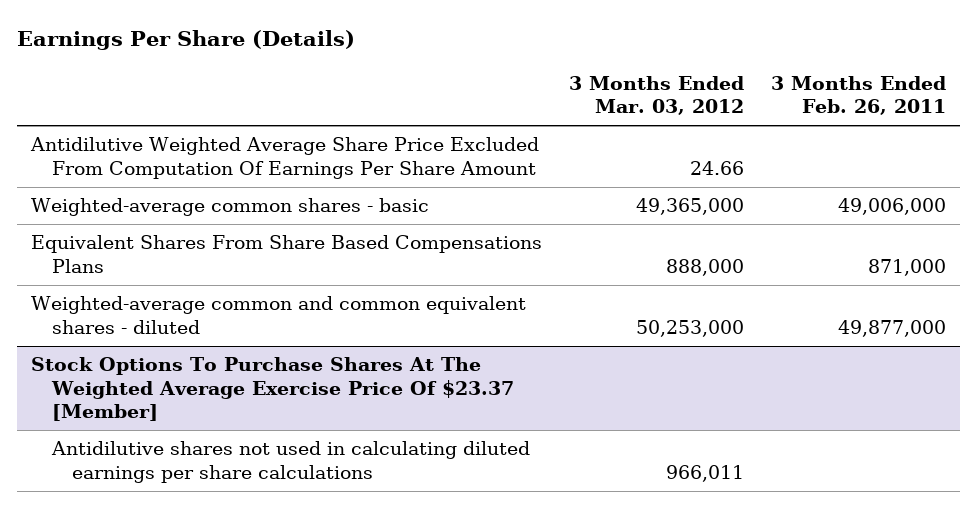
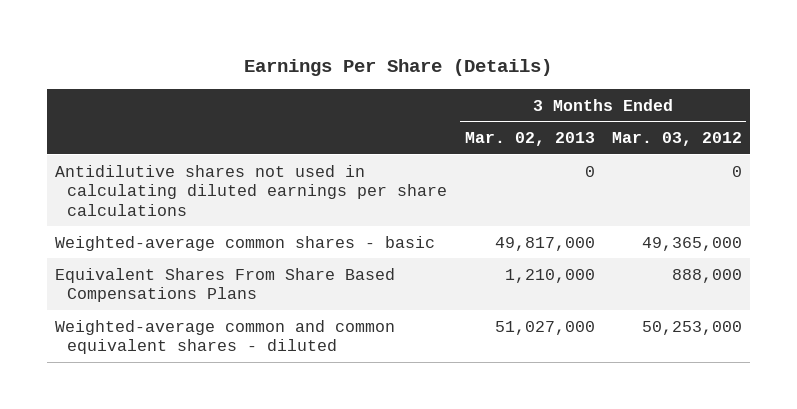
- | 3 Months Ended Mar. 03, 2012 | 3 Months Ended Feb. 26, 2011
+ | 3 Months Ended Mar. 02, 2013 | 3 Months Ended Mar. 03, 2012
- Antidilutive Weighted Average Share Price Excluded From Computation Of Earnings Per Share Amount | 24.66 |
+ Antidilutive shares not used in calculating diluted earnings per share calculations | 0 | 0
- Stock Options To Purchase Shares At The Weighted Average Exercise Price Of $23.37 [Member]
- Antidilutive shares not used in calculating diluted earnings per share calculations | 966,011 |

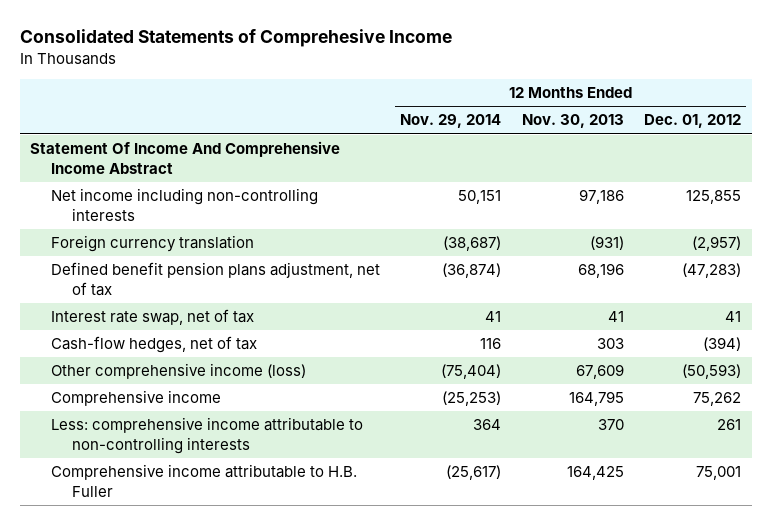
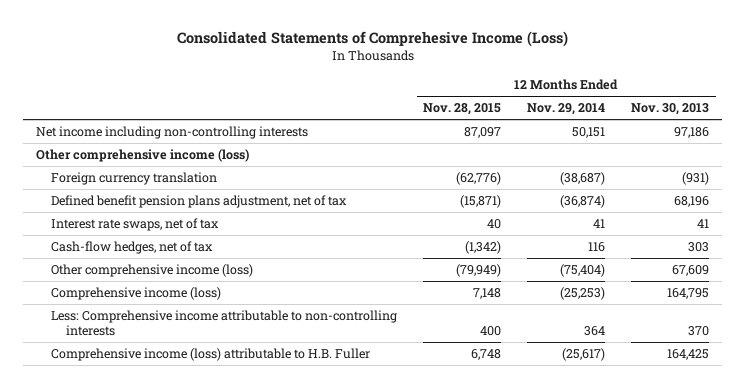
- Consolidated Statements of Comprehesive Income
+ Consolidated Statements of Comprehesive Income (Loss)
- | 12 Months Ended Nov. 29, 2014 | 12 Months Ended Nov. 30, 2013 | 12 Months Ended Dec. 01, 2012
+ | 12 Months Ended Nov. 28, 2015 | 12 Months Ended Nov. 29, 2014 | 12 Months Ended Nov. 30, 2013
- Statement Of Income And Comprehensive Income Abstract
+ Other comprehensive income (loss)
- Interest rate swap, net of tax | 41 | 41 | 41
+ Interest rate swaps, net of tax | 40 | 41 | 41
- Comprehensive income | (25,253) | 164,795 | 75,262
- Less: comprehensive income attributable to non-controlling interests | 364 | 370 | 261
- Comprehensive income attributable to H.B. Fuller | (25,617) | 164,425 | 75,001
+ Comprehensive income (loss) | 7,148 | (25,253) | 164,795
+ Less: Comprehensive income attributable to non-controlling interests | 400 | 364 | 370
+ Comprehensive income (loss) attributable to H.B. Fuller | 6,748 | (25,617) | 164,425

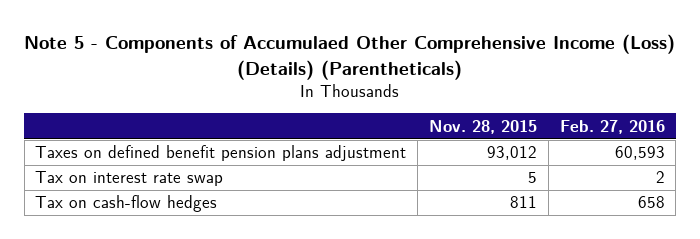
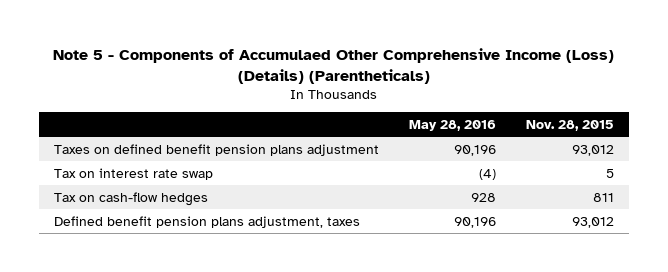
- | Nov. 28, 2015 | Feb. 27, 2016
+ | May 28, 2016 | Nov. 28, 2015
+ Defined benefit pension plans adjustment, taxes | 90,196 | 93,012

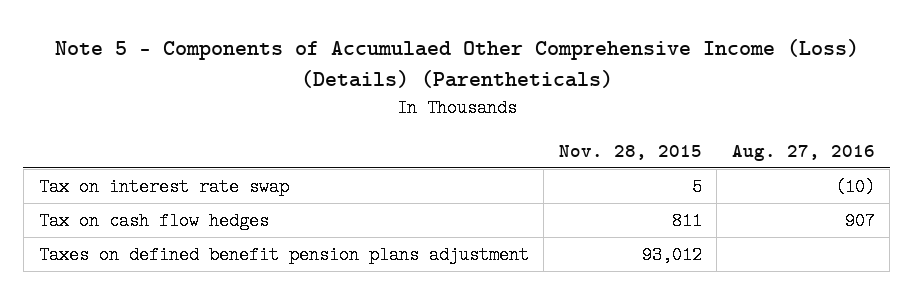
- | May 28, 2016 | Nov. 28, 2015
+ | Nov. 28, 2015 | Aug. 27, 2016
- Tax on cash-flow hedges | 928 | 811
- Defined benefit pension plans adjustment, taxes | 90,196 | 93,012
+ Tax on cash flow hedges | 811 | 907
moved down: Taxes on defined benefit pension plans adjustment | 93,012 |

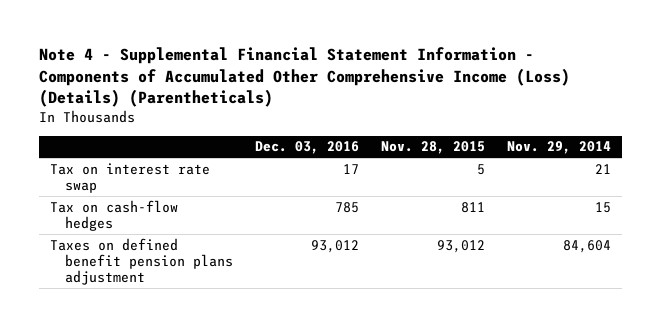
- Note 5 - Components of Accumulaed Other Comprehensive Income (Loss) (Details) (Parentheticals)
+ Note 4 - Supplemental Financial Statement Information - Components of Accumulated Other Comprehensive Income (Loss) (Details) (Parentheticals)
- | Nov. 28, 2015 | Aug. 27, 2016
+ | Dec. 03, 2016 | Nov. 28, 2015 | Nov. 29, 2014
- Tax on cash flow hedges | 811 | 907
+ Tax on cash-flow hedges | 785 | 811 | 15

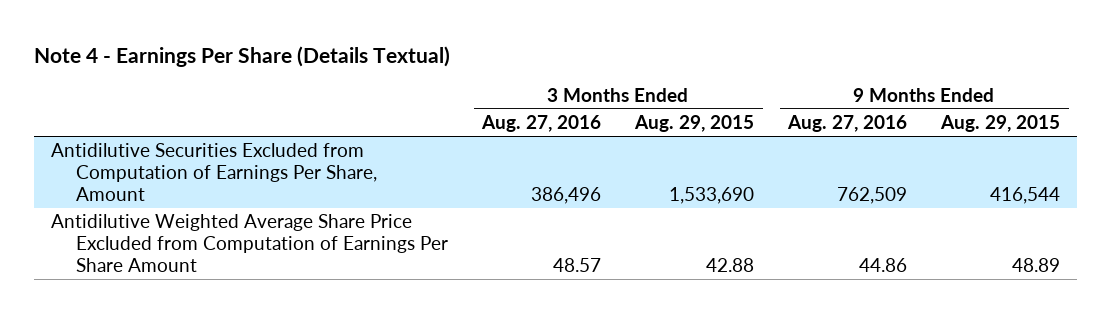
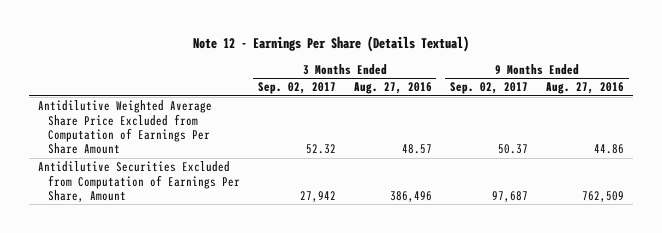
- Note 4 - Earnings Per Share (Details Textual)
+ Note 12 - Earnings Per Share (Details Textual)
- | 3 Months Ended Aug. 27, 2016 | 3 Months Ended Aug. 29, 2015 | 9 Months Ended Aug. 27, 2016 | 9 Months Ended Aug. 29, 2015
+ | 3 Months Ended Sep. 02, 2017 | 3 Months Ended Aug. 27, 2016 | 9 Months Ended Sep. 02, 2017 | 9 Months Ended Aug. 27, 2016
moved down: Antidilutive Securities Excluded from Computation of Earnings Per Share, Amount | 27,942 | 386,496 | 97,687 | 762,509

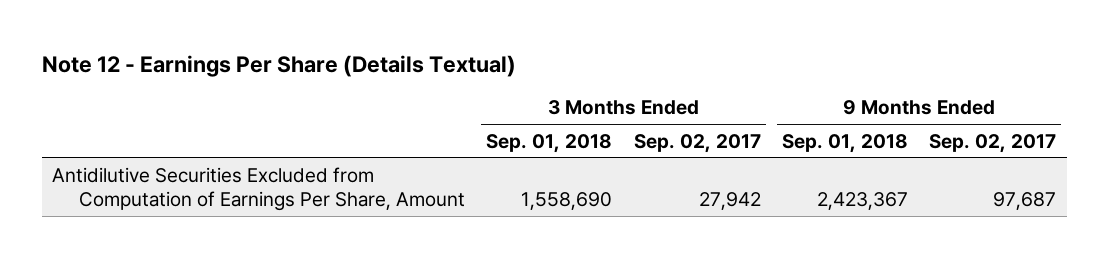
- | 3 Months Ended Sep. 02, 2017 | 3 Months Ended Aug. 27, 2016 | 9 Months Ended Sep. 02, 2017 | 9 Months Ended Aug. 27, 2016
+ | 3 Months Ended Sep. 01, 2018 | 3 Months Ended Sep. 02, 2017 | 9 Months Ended Sep. 01, 2018 | 9 Months Ended Sep. 02, 2017
- Antidilutive Weighted Average Share Price Excluded from Computation of Earnings Per Share Amount | 52.32 | 48.57 | 50.37 | 44.86

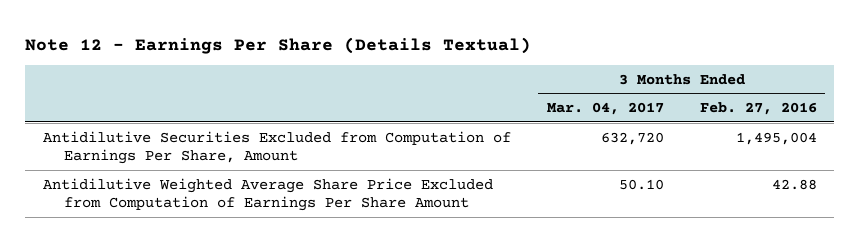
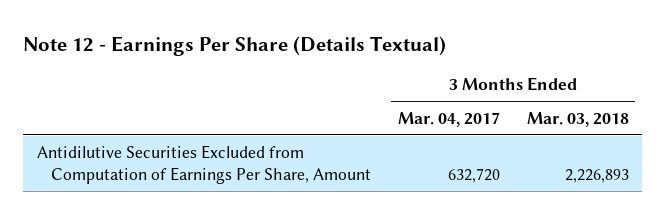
- | 3 Months Ended Mar. 04, 2017 | 3 Months Ended Feb. 27, 2016
+ | 3 Months Ended Mar. 04, 2017 | 3 Months Ended Mar. 03, 2018
- Antidilutive Weighted Average Share Price Excluded from Computation of Earnings Per Share Amount | 50.10 | 42.88

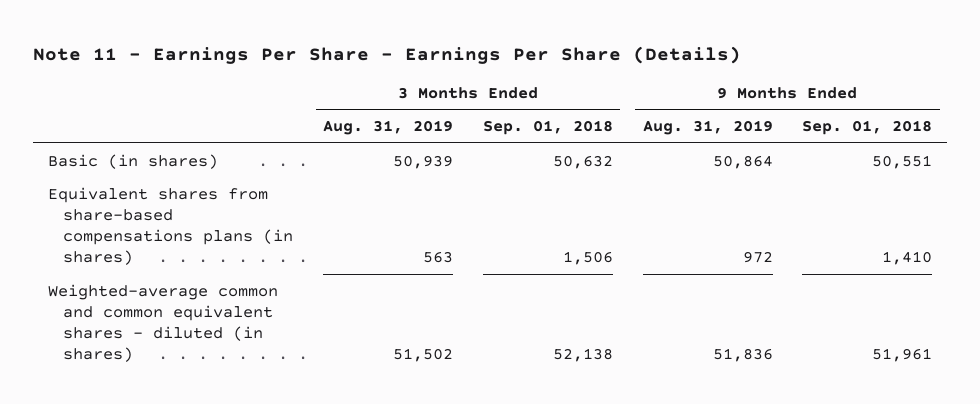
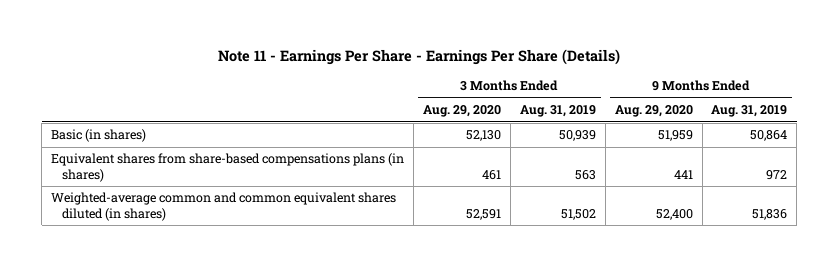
- | 3 Months Ended Aug. 31, 2019 | 3 Months Ended Sep. 01, 2018 | 9 Months Ended Aug. 31, 2019 | 9 Months Ended Sep. 01, 2018
+ | 3 Months Ended Aug. 29, 2020 | 3 Months Ended Aug. 31, 2019 | 9 Months Ended Aug. 29, 2020 | 9 Months Ended Aug. 31, 2019
- Weighted-average common and common equivalent shares - diluted (in shares) | 51,502 | 52,138 | 51,836 | 51,961
+ Weighted-average common and common equivalent shares diluted (in shares) | 52,591 | 51,502 | 52,400 | 51,836

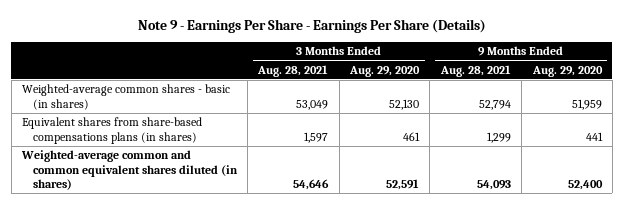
- Note 11 - Earnings Per Share - Earnings Per Share (Details)
+ Note 9 - Earnings Per Share - Earnings Per Share (Details)
- | 3 Months Ended Aug. 29, 2020 | 3 Months Ended Aug. 31, 2019 | 9 Months Ended Aug. 29, 2020 | 9 Months Ended Aug. 31, 2019
+ | 3 Months Ended Aug. 28, 2021 | 3 Months Ended Aug. 29, 2020 | 9 Months Ended Aug. 28, 2021 | 9 Months Ended Aug. 29, 2020
- Basic (in shares) | 52,130 | 50,939 | 51,959 | 50,864
+ Weighted-average common shares - basic (in shares) | 53,049 | 52,130 | 52,794 | 51,959

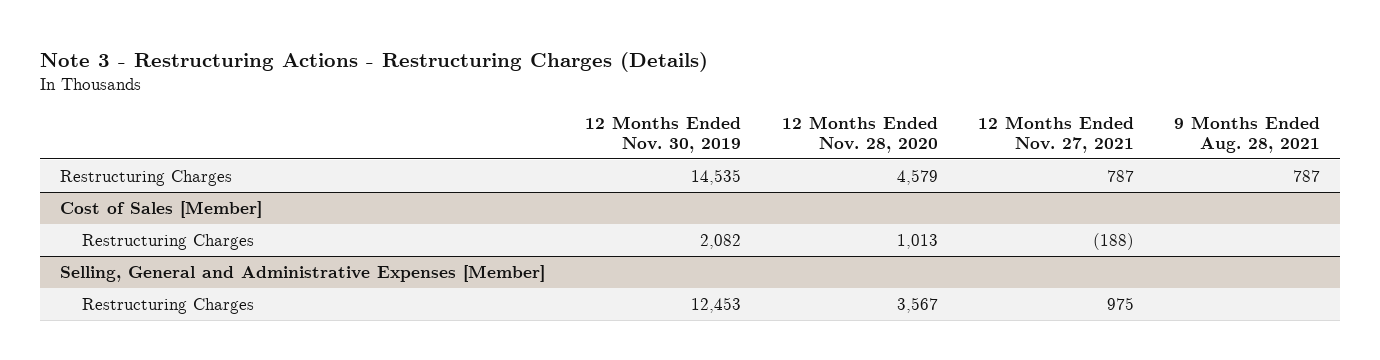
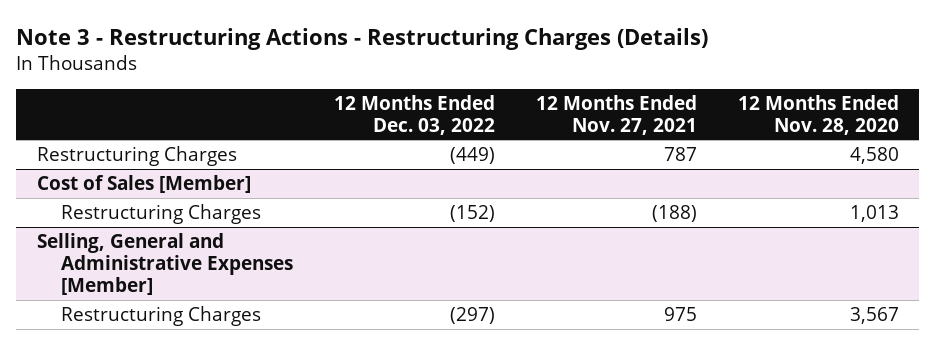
- | 12 Months Ended Nov. 30, 2019 | 12 Months Ended Nov. 28, 2020 | 12 Months Ended Nov. 27, 2021 | 9 Months Ended Aug. 28, 2021
+ | 12 Months Ended Dec. 03, 2022 | 12 Months Ended Nov. 27, 2021 | 12 Months Ended Nov. 28, 2020
- Restructuring Charges | 14,535 | 4,579 | 787 | 787
+ Restructuring Charges | (449) | 787 | 4,580

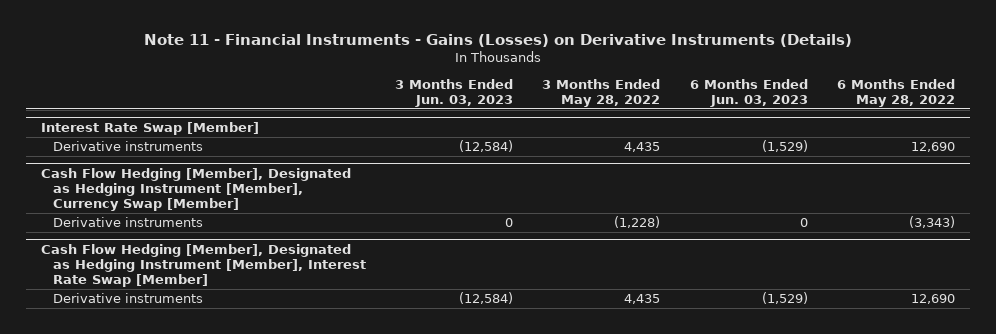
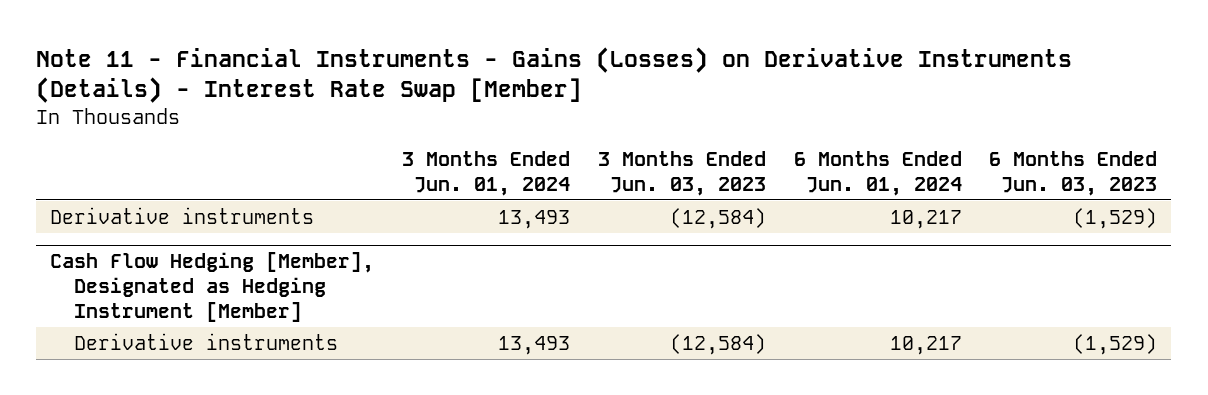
- Note 11 - Financial Instruments - Gains (Losses) on Derivative Instruments (Details)
+ Note 11 - Financial Instruments - Gains (Losses) on Derivative Instruments (Details) - Interest Rate Swap [Member]
- | 3 Months Ended Jun. 03, 2023 | 3 Months Ended May 28, 2022 | 6 Months Ended Jun. 03, 2023 | 6 Months Ended May 28, 2022
+ | 3 Months Ended Jun. 01, 2024 | 3 Months Ended Jun. 03, 2023 | 6 Months Ended Jun. 01, 2024 | 6 Months Ended Jun. 03, 2023
- Interest Rate Swap [Member]
- Cash Flow Hedging [Member], Designated as Hedging Instrument [Member], Currency Swap [Member]
- Derivative instruments | 0 | (1,228) | 0 | (3,343)
- Cash Flow Hedging [Member], Designated as Hedging Instrument [Member], Interest Rate Swap [Member]
+ Cash Flow Hedging [Member], Designated as Hedging Instrument [Member]

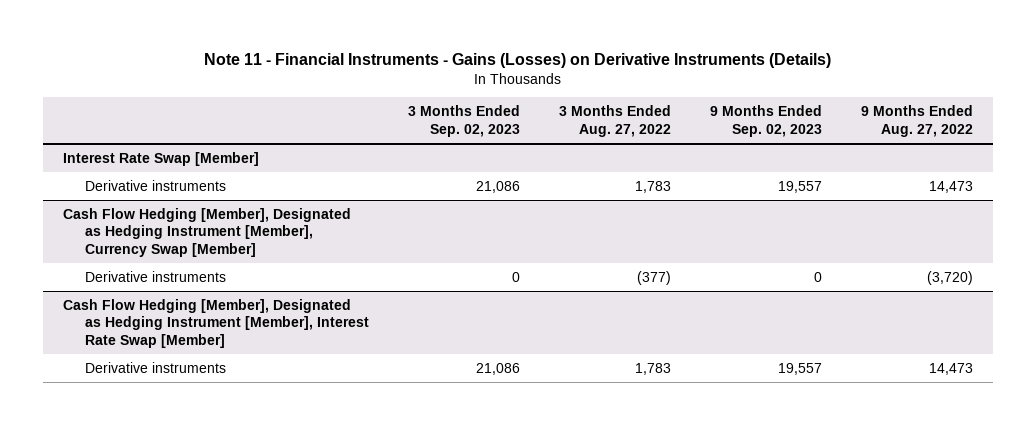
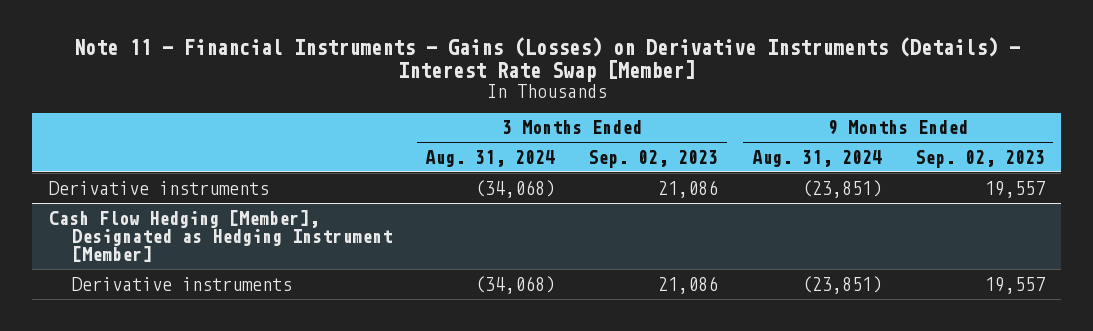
- Note 11 - Financial Instruments - Gains (Losses) on Derivative Instruments (Details)
+ Note 11 - Financial Instruments - Gains (Losses) on Derivative Instruments (Details) - Interest Rate Swap [Member]
- | 3 Months Ended Sep. 02, 2023 | 3 Months Ended Aug. 27, 2022 | 9 Months Ended Sep. 02, 2023 | 9 Months Ended Aug. 27, 2022
+ | 3 Months Ended Aug. 31, 2024 | 3 Months Ended Sep. 02, 2023 | 9 Months Ended Aug. 31, 2024 | 9 Months Ended Sep. 02, 2023
- Interest Rate Swap [Member]
- Cash Flow Hedging [Member], Designated as Hedging Instrument [Member], Currency Swap [Member]
- Derivative instruments | 0 | (377) | 0 | (3,720)
- Cash Flow Hedging [Member], Designated as Hedging Instrument [Member], Interest Rate Swap [Member]
+ Cash Flow Hedging [Member], Designated as Hedging Instrument [Member]

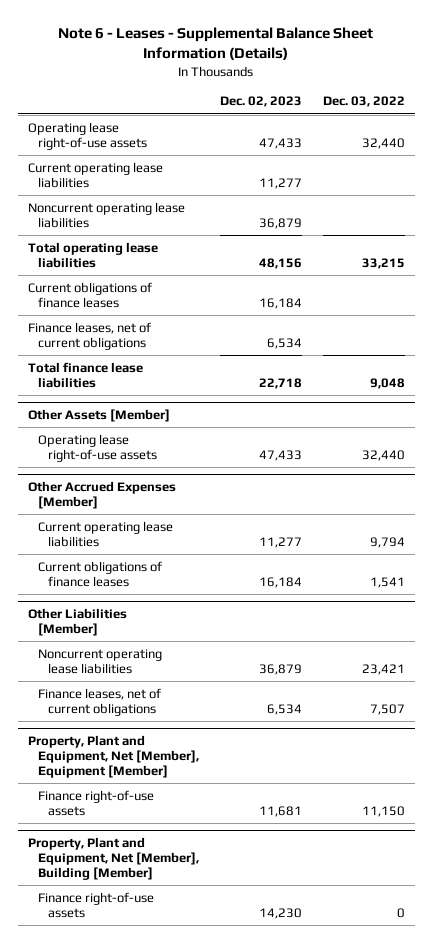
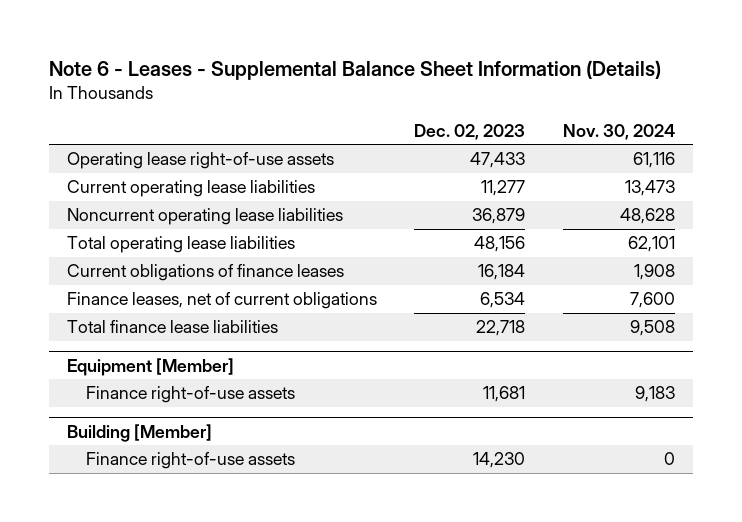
- | Dec. 02, 2023 | Dec. 03, 2022
+ | Dec. 02, 2023 | Nov. 30, 2024
- Other Assets [Member]
- Operating lease right-of-use assets | 47,433 | 32,440
- Other Accrued Expenses [Member]
- Current operating lease liabilities | 11,277 | 9,794
- Current obligations of finance leases | 16,184 | 1,541
- Other Liabilities [Member]
- Noncurrent operating lease liabilities | 36,879 | 23,421
- Finance leases, net of current obligations | 6,534 | 7,507
- Property, Plant and Equipment, Net [Member], Equipment [Member]
+ Equipment [Member]
- Property, Plant and Equipment, Net [Member], Building [Member]
+ Building [Member]

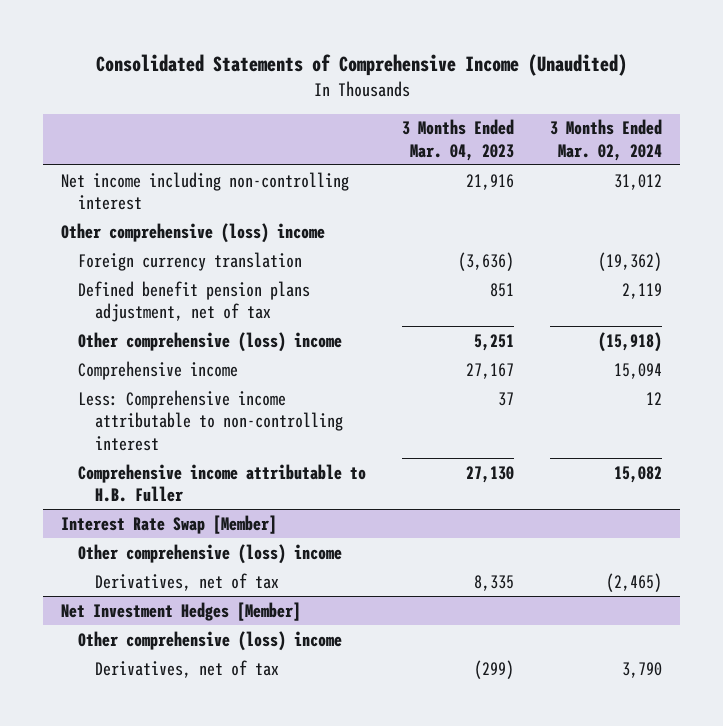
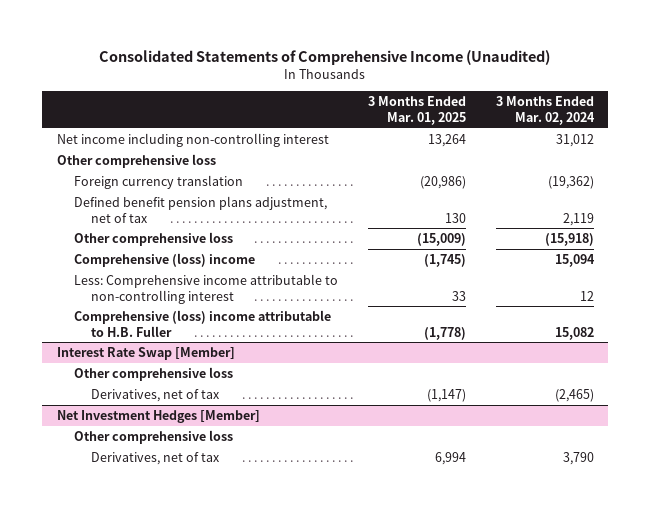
- | 3 Months Ended Mar. 04, 2023 | 3 Months Ended Mar. 02, 2024
+ | 3 Months Ended Mar. 01, 2025 | 3 Months Ended Mar. 02, 2024
- Other comprehensive (loss) income
+ Other comprehensive loss
- Other comprehensive (loss) income | 5,251 | (15,918)
- Comprehensive income | 27,167 | 15,094
+ Other comprehensive loss | (15,009) | (15,918)
+ Comprehensive (loss) income | (1,745) | 15,094
- Comprehensive income attributable to H.B. Fuller | 27,130 | 15,082
+ Comprehensive (loss) income attributable to H.B. Fuller | (1,778) | 15,082
@ Interest Rate Swap [Member]
- Other comprehensive (loss) income
+ Other comprehensive loss
@ Net Investment Hedges [Member]
- Other comprehensive (loss) income
+ Other comprehensive loss

